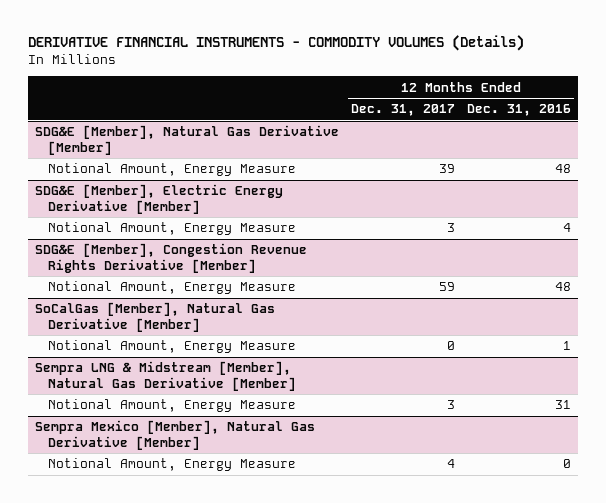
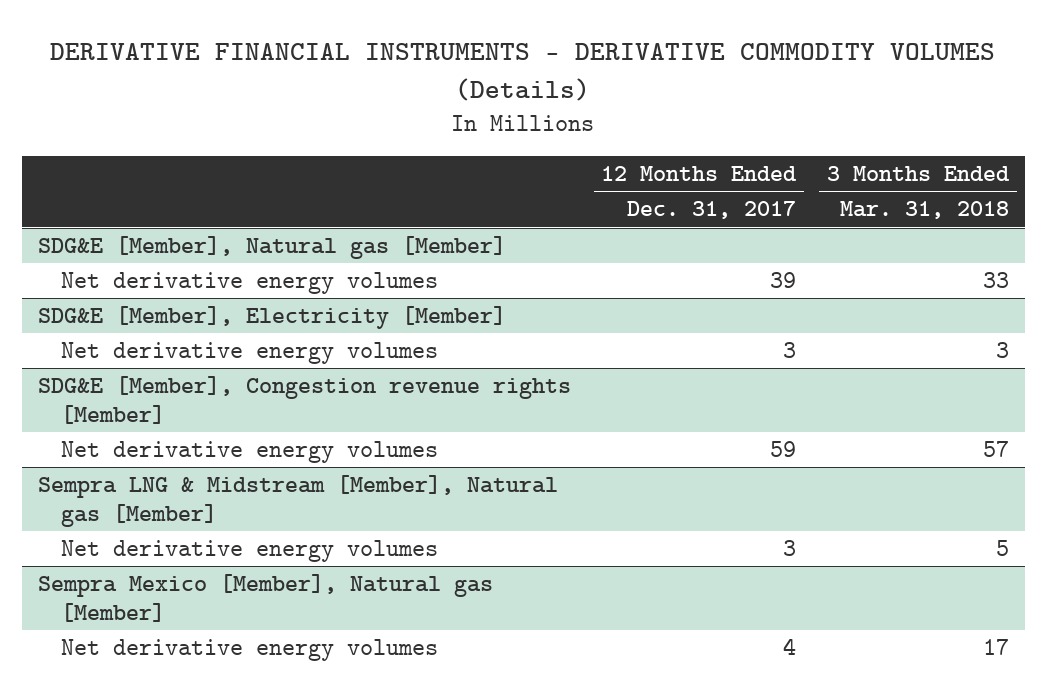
- DERIVATIVE FINANCIAL INSTRUMENTS - COMMODITY VOLUMES (Details)
+ DERIVATIVE FINANCIAL INSTRUMENTS - DERIVATIVE COMMODITY VOLUMES (Details)
- | 12 Months Ended Dec. 31, 2017 | 12 Months Ended Dec. 31, 2016
+ | 12 Months Ended Dec. 31, 2017 | 3 Months Ended Mar. 31, 2018
- SDG&E [Member], Natural Gas Derivative [Member]
- Notional Amount, Energy Measure | 39 | 48
- SDG&E [Member], Electric Energy Derivative [Member]
- Notional Amount, Energy Measure | 3 | 4
- SDG&E [Member], Congestion Revenue Rights Derivative [Member]
- Notional Amount, Energy Measure | 59 | 48
- SoCalGas [Member], Natural Gas Derivative [Member]
- Notional Amount, Energy Measure | 0 | 1
- Sempra LNG & Midstream [Member], Natural Gas Derivative [Member]
- Notional Amount, Energy Measure | 3 | 31
- Sempra Mexico [Member], Natural Gas Derivative [Member]
- Notional Amount, Energy Measure | 4 | 0
+ SDG&E [Member], Natural gas [Member]
+ Net derivative energy volumes | 39 | 33
+ SDG&E [Member], Electricity [Member]
+ Net derivative energy volumes | 3 | 3
+ SDG&E [Member], Congestion revenue rights [Member]
+ Net derivative energy volumes | 59 | 57
+ Sempra LNG & Midstream [Member], Natural gas [Member]
+ Net derivative energy volumes | 3 | 5
+ Sempra Mexico [Member], Natural gas [Member]
+ Net derivative energy volumes | 4 | 17

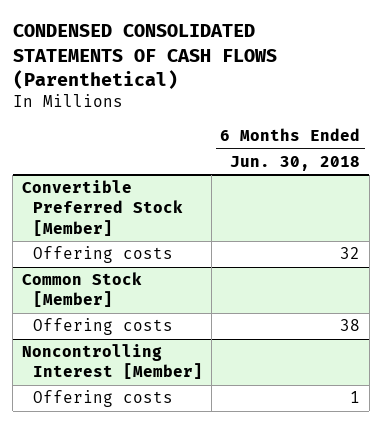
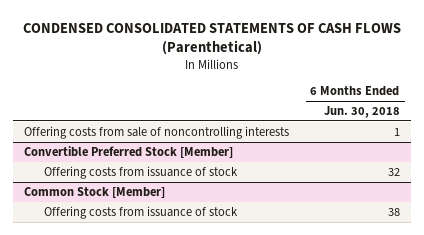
+ Offering costs from sale of noncontrolling interests | 1
@ Convertible Preferred Stock [Member]
- Offering costs | 32
+ Offering costs from issuance of stock | 32
@ Common Stock [Member]
- Offering costs | 38
- Noncontrolling Interest [Member]
- Offering costs | 1
@ Common Stock [Member]
+ Offering costs from issuance of stock | 38

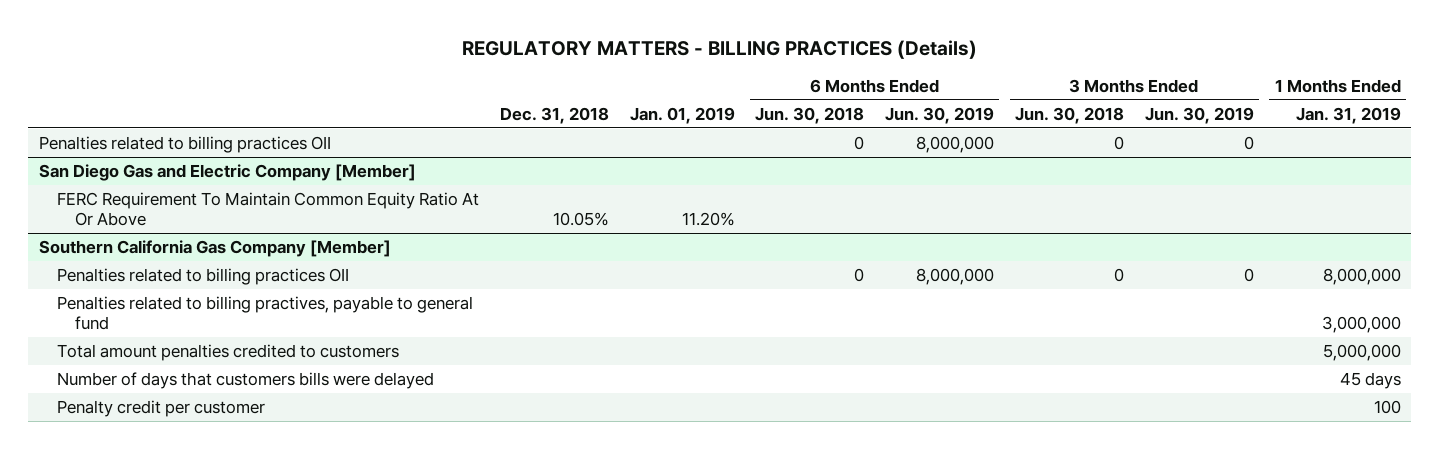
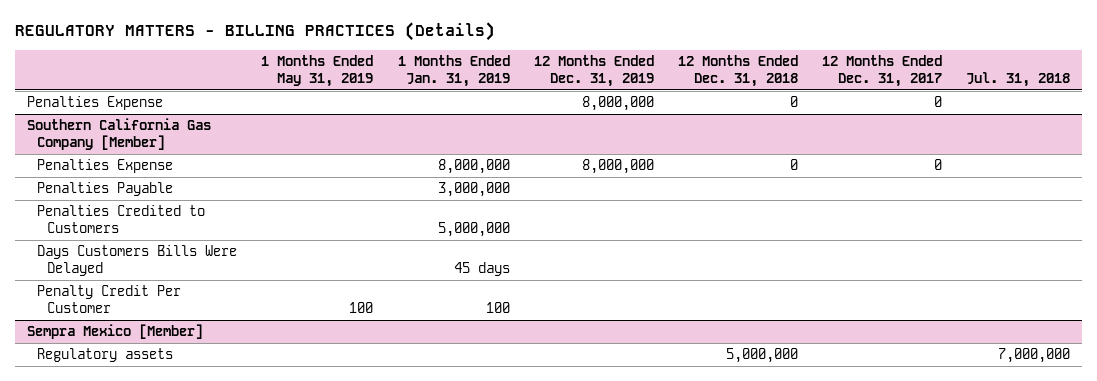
- | Dec. 31, 2018 | Jan. 01, 2019 | 6 Months Ended Jun. 30, 2018 | 6 Months Ended Jun. 30, 2019 | 3 Months Ended Jun. 30, 2018 | 3 Months Ended Jun. 30, 2019 | 1 Months Ended Jan. 31, 2019
+ | 1 Months Ended May 31, 2019 | 1 Months Ended Jan. 31, 2019 | 12 Months Ended Dec. 31, 2019 | 12 Months Ended Dec. 31, 2018 | 12 Months Ended Dec. 31, 2017 | Jul. 31, 2018
- Penalties related to billing practices OII | | | 0 | 8,000,000 | 0 | 0 |
- San Diego Gas and Electric Company [Member]
- FERC Requirement To Maintain Common Equity Ratio At Or Above | 10.05% | 11.20% | | | | |
+ Penalties Expense | | | 8,000,000 | 0 | 0 |
@ Southern California Gas Company [Member]
- Penalties related to billing practices OII | | | 0 | 8,000,000 | 0 | 0 | 8,000,000
- Penalties related to billing practives, payable to general fund | | | | | | | 3,000,000
- Total amount penalties credited to customers | | | | | | | 5,000,000
- Number of days that customers bills were delayed | | | | | | | 45 days
- Penalty credit per customer | | | | | | | 100
+ Penalties Expense | | 8,000,000 | 8,000,000 | 0 | 0 |
+ Penalties Payable | | 3,000,000 | | | |
+ Penalties Credited to Customers | | 5,000,000 | | | |
+ Days Customers Bills Were Delayed | | 45 days | | | |
+ Penalty Credit Per Customer | 100 | 100 | | | |
+ Sempra Mexico [Member]
+ Regulatory assets | | | | 5,000,000 | | 7,000,000

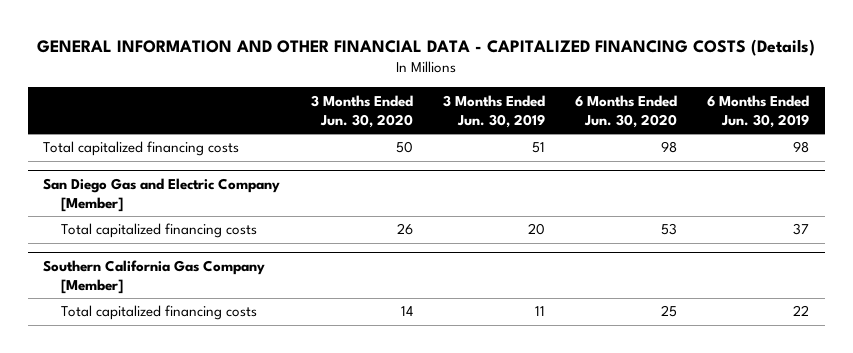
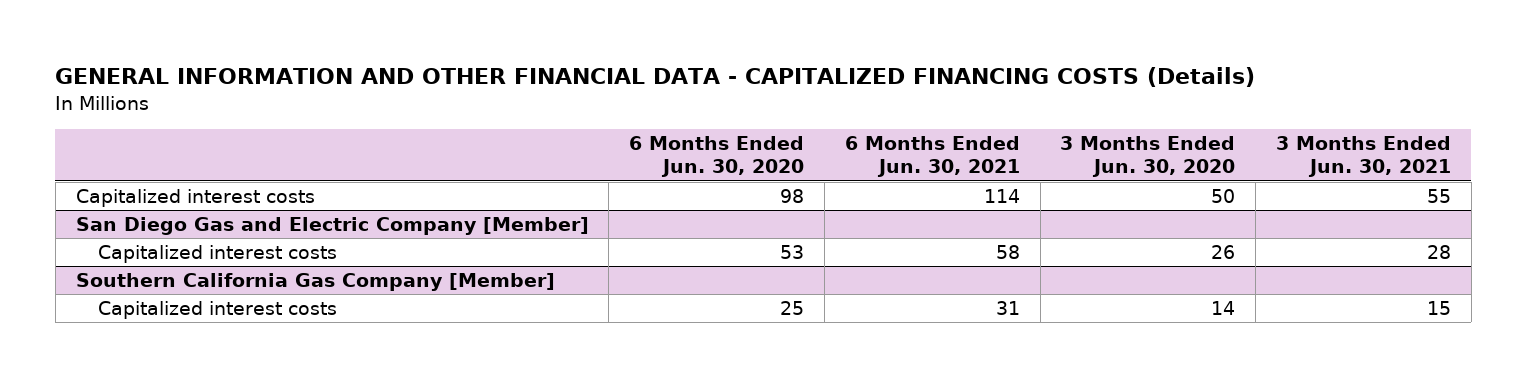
- | 3 Months Ended Jun. 30, 2020 | 3 Months Ended Jun. 30, 2019 | 6 Months Ended Jun. 30, 2020 | 6 Months Ended Jun. 30, 2019
+ | 6 Months Ended Jun. 30, 2020 | 6 Months Ended Jun. 30, 2021 | 3 Months Ended Jun. 30, 2020 | 3 Months Ended Jun. 30, 2021
- Total capitalized financing costs | 50 | 51 | 98 | 98
+ Capitalized interest costs | 98 | 114 | 50 | 55
@ San Diego Gas and Electric Company [Member]
- Total capitalized financing costs | 26 | 20 | 53 | 37
+ Capitalized interest costs | 53 | 58 | 26 | 28
@ Southern California Gas Company [Member]
- Total capitalized financing costs | 14 | 11 | 25 | 22
+ Capitalized interest costs | 25 | 31 | 14 | 15

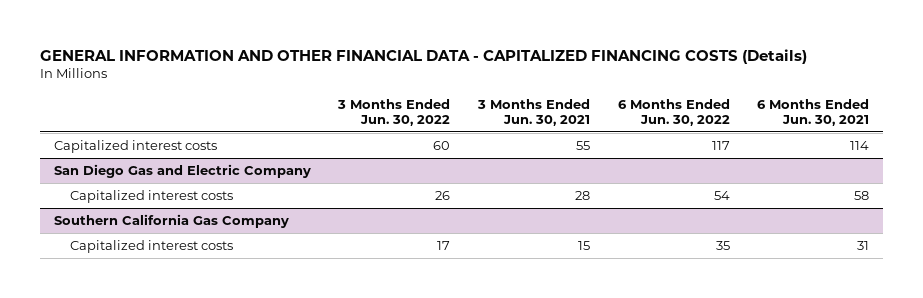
- | 6 Months Ended Jun. 30, 2020 | 6 Months Ended Jun. 30, 2021 | 3 Months Ended Jun. 30, 2020 | 3 Months Ended Jun. 30, 2021
+ | 3 Months Ended Jun. 30, 2022 | 3 Months Ended Jun. 30, 2021 | 6 Months Ended Jun. 30, 2022 | 6 Months Ended Jun. 30, 2021
- San Diego Gas and Electric Company [Member]
+ San Diego Gas and Electric Company
- Southern California Gas Company [Member]
+ Southern California Gas Company

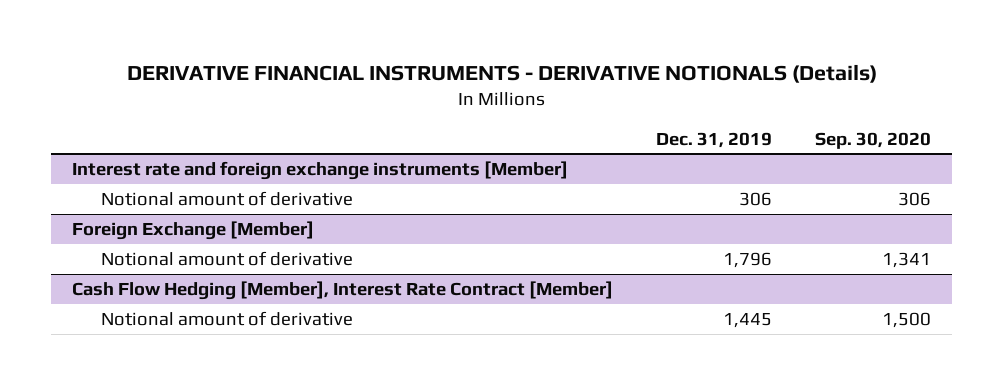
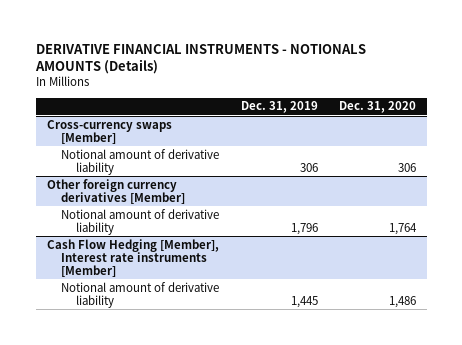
- DERIVATIVE FINANCIAL INSTRUMENTS - DERIVATIVE NOTIONALS (Details)
+ DERIVATIVE FINANCIAL INSTRUMENTS - NOTIONALS AMOUNTS (Details)
- | Dec. 31, 2019 | Sep. 30, 2020
+ | Dec. 31, 2019 | Dec. 31, 2020
- Interest rate and foreign exchange instruments [Member]
- Notional amount of derivative | 306 | 306
- Foreign Exchange [Member]
- Notional amount of derivative | 1,796 | 1,341
- Cash Flow Hedging [Member], Interest Rate Contract [Member]
- Notional amount of derivative | 1,445 | 1,500
+ Cross-currency swaps [Member]
+ Notional amount of derivative liability | 306 | 306
+ Other foreign currency derivatives [Member]
+ Notional amount of derivative liability | 1,796 | 1,764
+ Cash Flow Hedging [Member], Interest rate instruments [Member]
+ Notional amount of derivative liability | 1,445 | 1,486

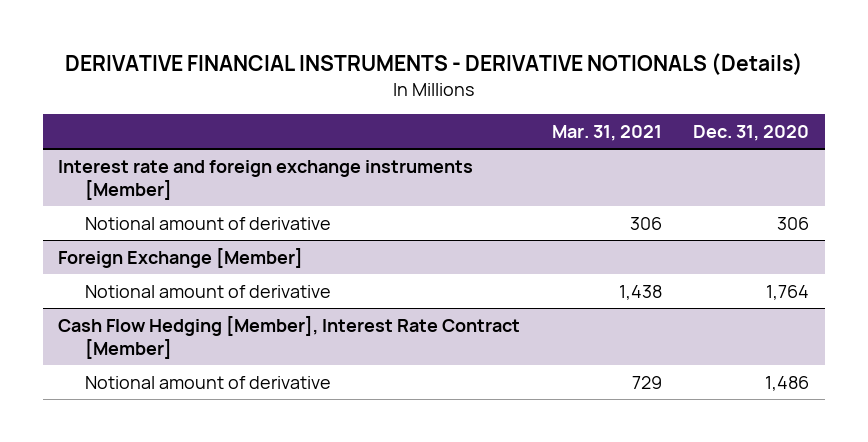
- DERIVATIVE FINANCIAL INSTRUMENTS - NOTIONALS AMOUNTS (Details)
+ DERIVATIVE FINANCIAL INSTRUMENTS - DERIVATIVE NOTIONALS (Details)
- | Dec. 31, 2019 | Dec. 31, 2020
+ | Mar. 31, 2021 | Dec. 31, 2020
- Cross-currency swaps [Member]
- Notional amount of derivative liability | 306 | 306
- Other foreign currency derivatives [Member]
- Notional amount of derivative liability | 1,796 | 1,764
- Cash Flow Hedging [Member], Interest rate instruments [Member]
- Notional amount of derivative liability | 1,445 | 1,486
+ Interest rate and foreign exchange instruments [Member]
+ Notional amount of derivative | 306 | 306
+ Foreign Exchange [Member]
+ Notional amount of derivative | 1,438 | 1,764
+ Cash Flow Hedging [Member], Interest Rate Contract [Member]
+ Notional amount of derivative | 729 | 1,486

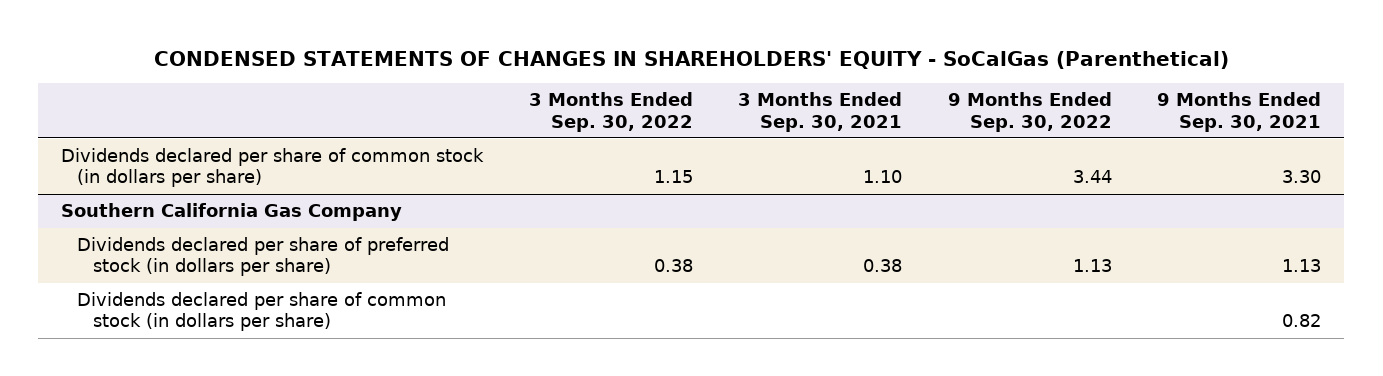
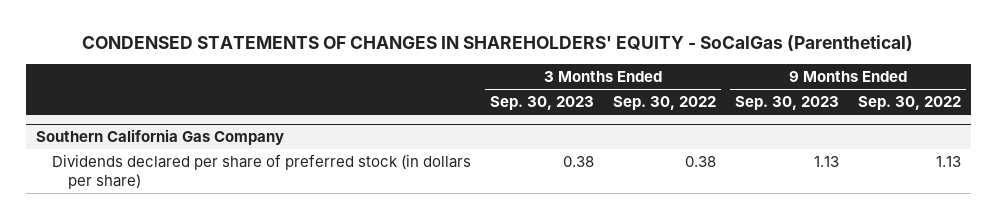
- | 3 Months Ended Sep. 30, 2022 | 3 Months Ended Sep. 30, 2021 | 9 Months Ended Sep. 30, 2022 | 9 Months Ended Sep. 30, 2021
+ | 3 Months Ended Sep. 30, 2023 | 3 Months Ended Sep. 30, 2022 | 9 Months Ended Sep. 30, 2023 | 9 Months Ended Sep. 30, 2022
- Dividends declared per share of common stock (in dollars per share) | 1.15 | 1.10 | 3.44 | 3.30
@ Southern California Gas Company
- Dividends declared per share of common stock (in dollars per share) | | | | 0.82

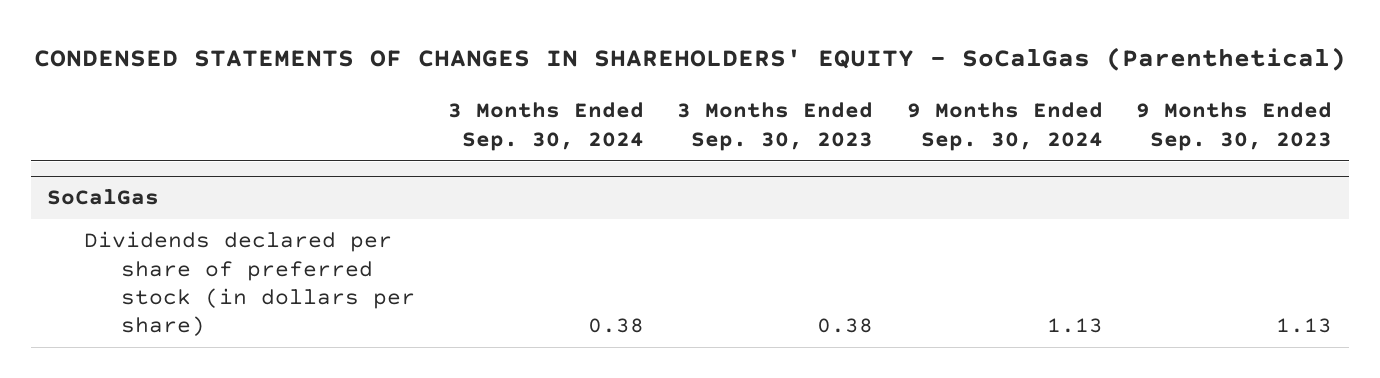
- | 3 Months Ended Sep. 30, 2023 | 3 Months Ended Sep. 30, 2022 | 9 Months Ended Sep. 30, 2023 | 9 Months Ended Sep. 30, 2022
+ | 3 Months Ended Sep. 30, 2024 | 3 Months Ended Sep. 30, 2023 | 9 Months Ended Sep. 30, 2024 | 9 Months Ended Sep. 30, 2023
- Southern California Gas Company
+ SoCalGas

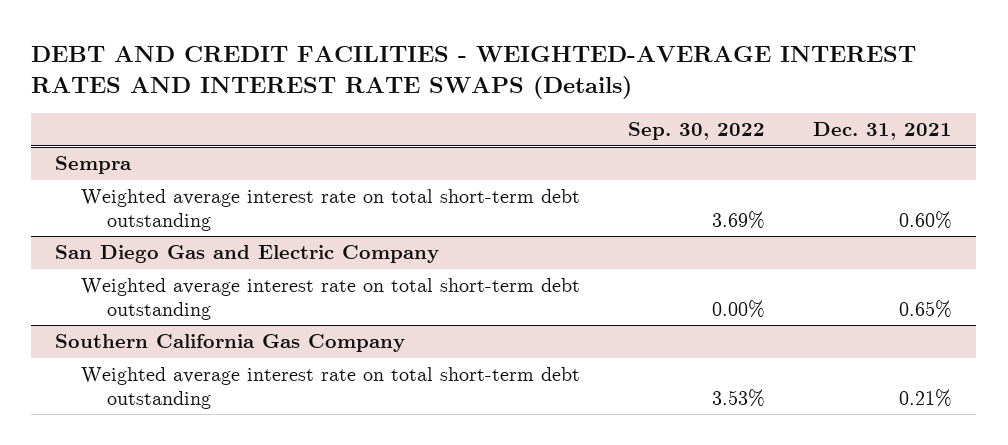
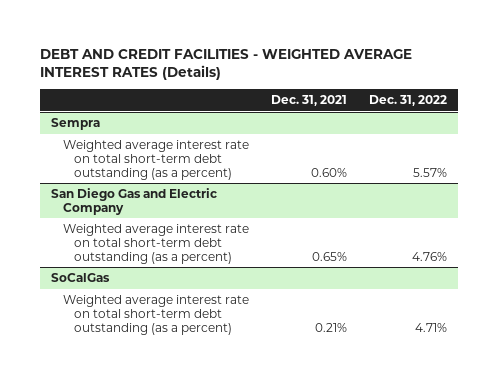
- DEBT AND CREDIT FACILITIES - WEIGHTED-AVERAGE INTEREST RATES AND INTEREST RATE SWAPS (Details)
+ DEBT AND CREDIT FACILITIES - WEIGHTED AVERAGE INTEREST RATES (Details)
- | Sep. 30, 2022 | Dec. 31, 2021
+ | Dec. 31, 2021 | Dec. 31, 2022
@ Sempra
- Weighted average interest rate on total short-term debt outstanding | 3.69% | 0.60%
+ Weighted average interest rate on total short-term debt outstanding (as a percent) | 0.60% | 5.57%
@ San Diego Gas and Electric Company
- Weighted average interest rate on total short-term debt outstanding | 0.00% | 0.65%
- Southern California Gas Company
- Weighted average interest rate on total short-term debt outstanding | 3.53% | 0.21%
@ San Diego Gas and Electric Company
+ Weighted average interest rate on total short-term debt outstanding (as a percent) | 0.65% | 4.76%
+ SoCalGas
+ Weighted average interest rate on total short-term debt outstanding (as a percent) | 0.21% | 4.71%

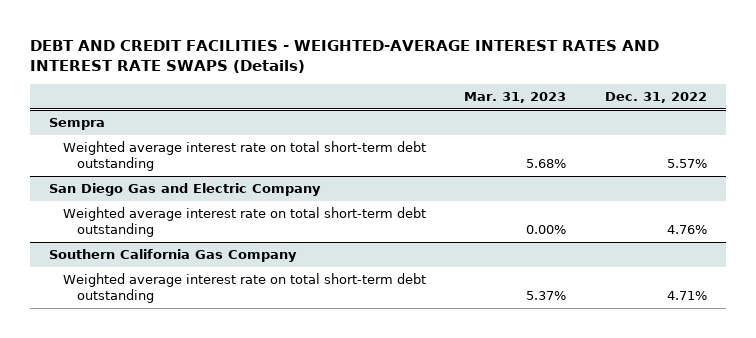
- DEBT AND CREDIT FACILITIES - WEIGHTED AVERAGE INTEREST RATES (Details)
+ DEBT AND CREDIT FACILITIES - WEIGHTED-AVERAGE INTEREST RATES AND INTEREST RATE SWAPS (Details)
- | Dec. 31, 2021 | Dec. 31, 2022
+ | Mar. 31, 2023 | Dec. 31, 2022
@ Sempra
- Weighted average interest rate on total short-term debt outstanding (as a percent) | 0.60% | 5.57%
+ Weighted average interest rate on total short-term debt outstanding | 5.68% | 5.57%
@ San Diego Gas and Electric Company
- Weighted average interest rate on total short-term debt outstanding (as a percent) | 0.65% | 4.76%
- SoCalGas
- Weighted average interest rate on total short-term debt outstanding (as a percent) | 0.21% | 4.71%
@ San Diego Gas and Electric Company
+ Weighted average interest rate on total short-term debt outstanding | 0.00% | 4.76%
+ Southern California Gas Company
+ Weighted average interest rate on total short-term debt outstanding | 5.37% | 4.71%

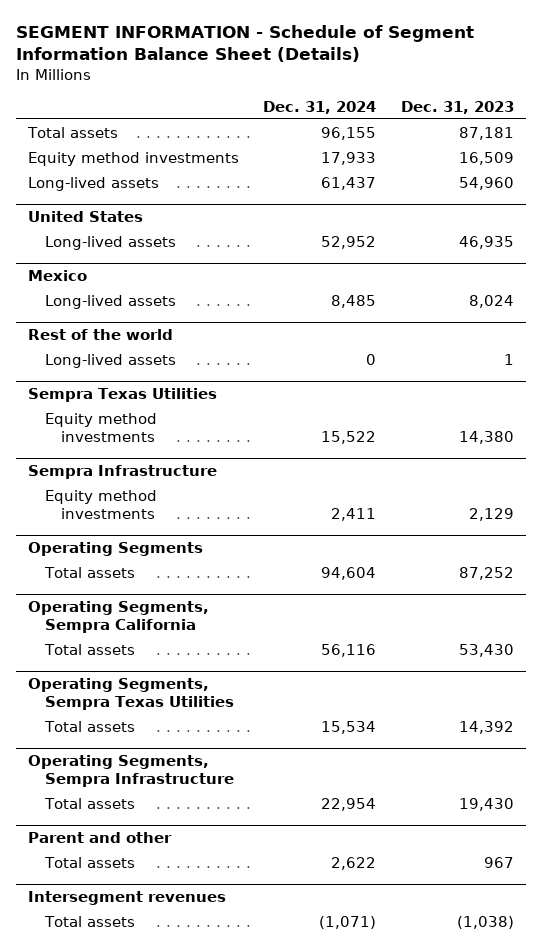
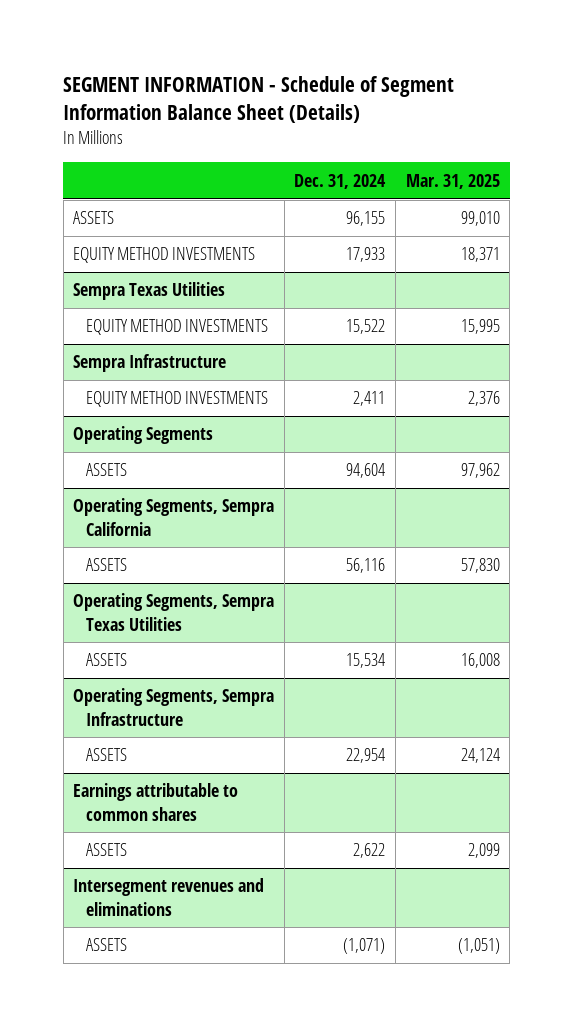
- | Dec. 31, 2024 | Dec. 31, 2023
+ | Dec. 31, 2024 | Mar. 31, 2025
- Total assets | 96,155 | 87,181
- Equity method investments | 17,933 | 16,509
- Long-lived assets | 61,437 | 54,960
- United States
- Long-lived assets | 52,952 | 46,935
- Mexico
- Long-lived assets | 8,485 | 8,024
- Rest of the world
- Long-lived assets | 0 | 1
+ ASSETS | 96,155 | 99,010
+ EQUITY METHOD INVESTMENTS | 17,933 | 18,371
@ Sempra Texas Utilities
- Equity method investments | 15,522 | 14,380
+ EQUITY METHOD INVESTMENTS | 15,522 | 15,995
@ Sempra Infrastructure
- Equity method investments | 2,411 | 2,129
+ EQUITY METHOD INVESTMENTS | 2,411 | 2,376
@ Operating Segments
- Total assets | 94,604 | 87,252
+ ASSETS | 94,604 | 97,962
@ Operating Segments, Sempra California
- Total assets | 56,116 | 53,430
+ ASSETS | 56,116 | 57,830
@ Operating Segments, Sempra Texas Utilities
- Total assets | 15,534 | 14,392
+ ASSETS | 15,534 | 16,008
@ Operating Segments, Sempra Infrastructure
- Total assets | 22,954 | 19,430
- Parent and other
- Total assets | 2,622 | 967
- Intersegment revenues
- Total assets | (1,071) | (1,038)
@ Operating Segments, Sempra Infrastructure
+ ASSETS | 22,954 | 24,124
+ Earnings attributable to common shares
+ ASSETS | 2,622 | 2,099
+ Intersegment revenues and eliminations
+ ASSETS | (1,071) | (1,051)

